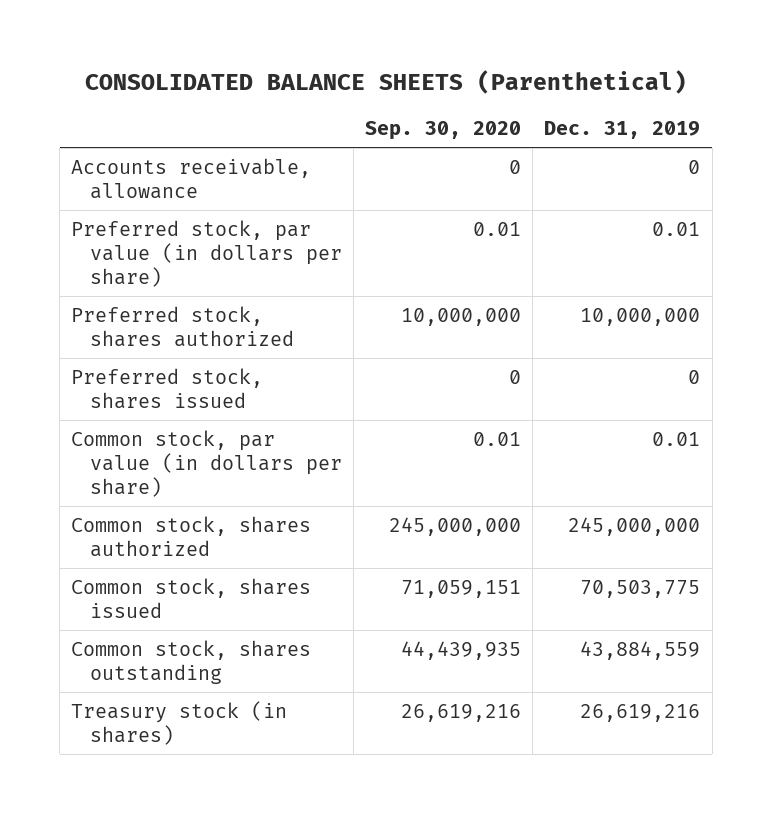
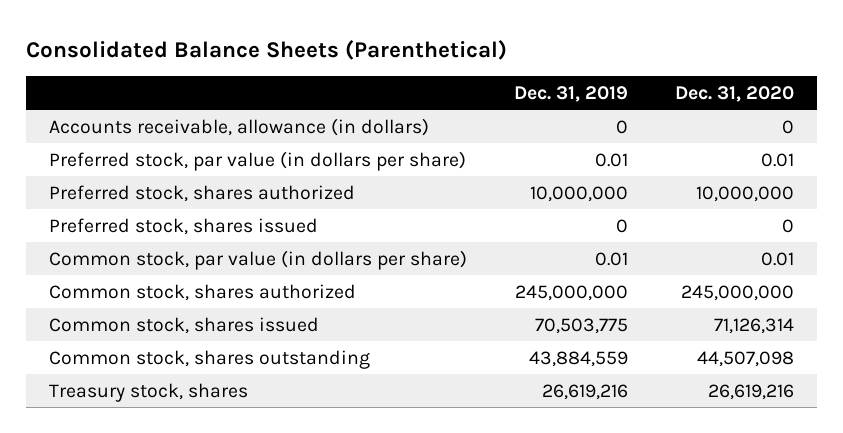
- CONSOLIDATED BALANCE SHEETS (Parenthetical)
+ Consolidated Balance Sheets (Parenthetical)
- | Sep. 30, 2020 | Dec. 31, 2019
+ | Dec. 31, 2019 | Dec. 31, 2020
- Accounts receivable, allowance | 0 | 0
+ Accounts receivable, allowance (in dollars) | 0 | 0
- Treasury stock (in shares) | 26,619,216 | 26,619,216
+ Treasury stock, shares | 26,619,216 | 26,619,216

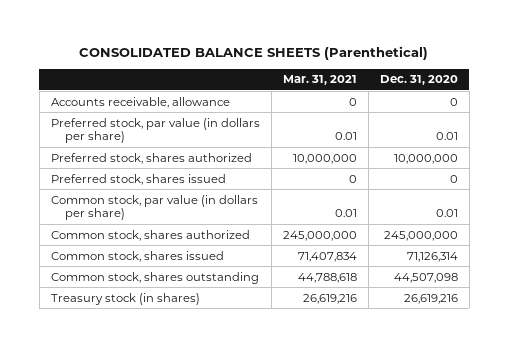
- Consolidated Balance Sheets (Parenthetical)
+ CONSOLIDATED BALANCE SHEETS (Parenthetical)
- | Dec. 31, 2019 | Dec. 31, 2020
+ | Mar. 31, 2021 | Dec. 31, 2020
- Accounts receivable, allowance (in dollars) | 0 | 0
+ Accounts receivable, allowance | 0 | 0
- Treasury stock, shares | 26,619,216 | 26,619,216
+ Treasury stock (in shares) | 26,619,216 | 26,619,216

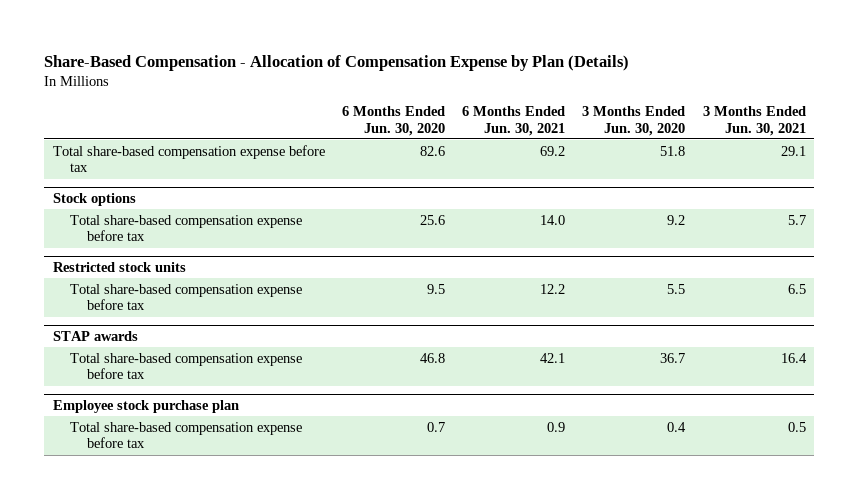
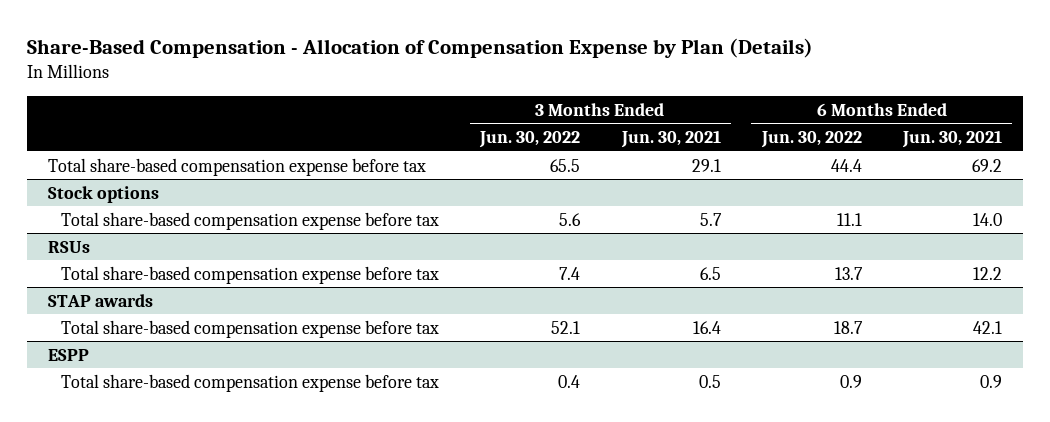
- | 6 Months Ended Jun. 30, 2020 | 6 Months Ended Jun. 30, 2021 | 3 Months Ended Jun. 30, 2020 | 3 Months Ended Jun. 30, 2021
+ | 3 Months Ended Jun. 30, 2022 | 3 Months Ended Jun. 30, 2021 | 6 Months Ended Jun. 30, 2022 | 6 Months Ended Jun. 30, 2021
- Restricted stock units
+ RSUs
- Employee stock purchase plan
+ ESPP

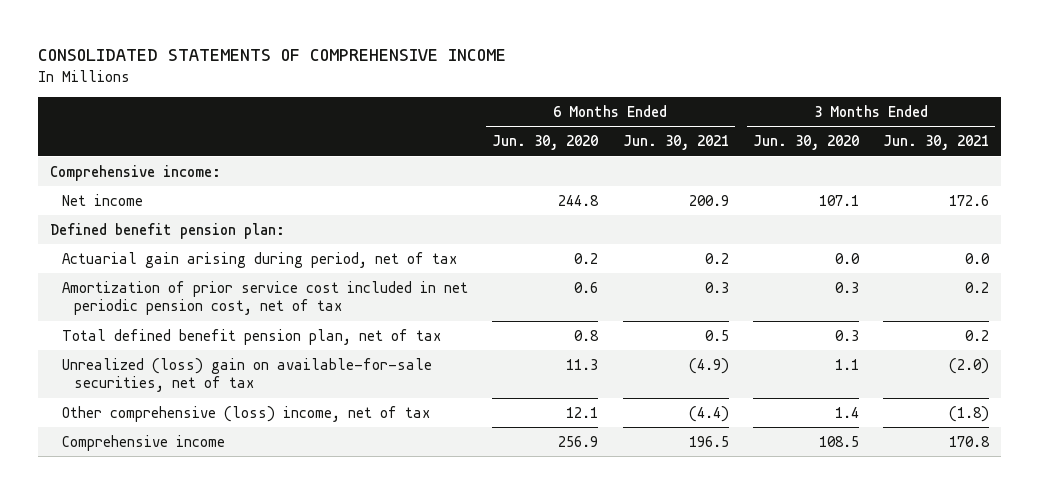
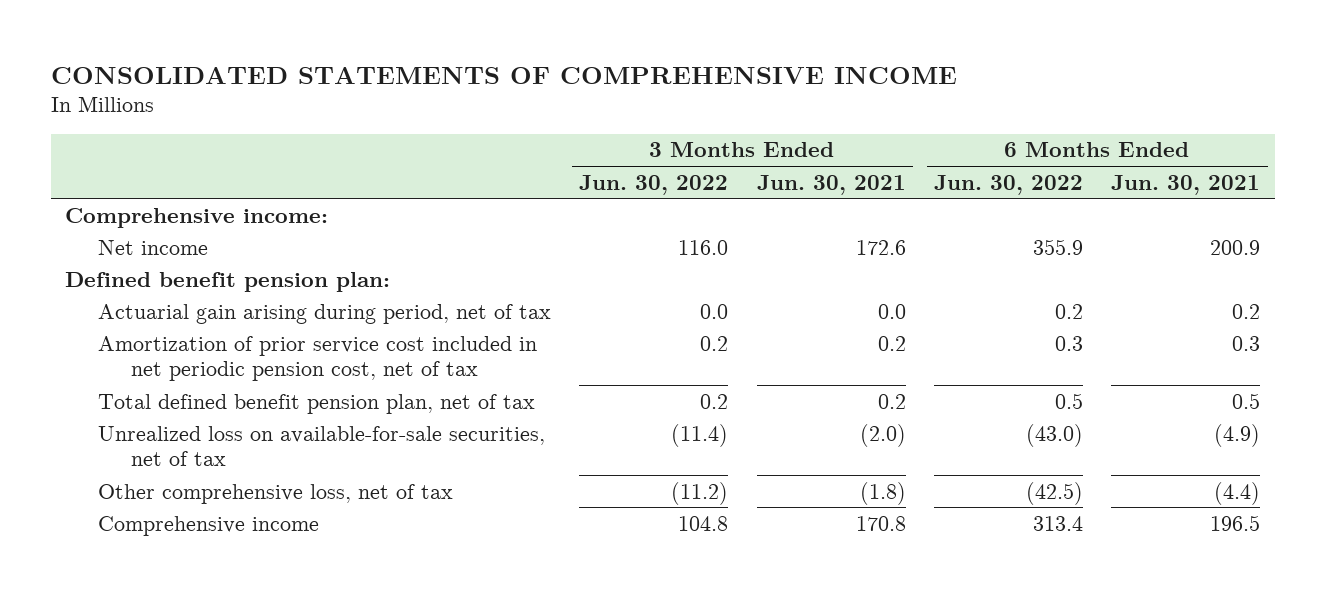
- | 6 Months Ended Jun. 30, 2020 | 6 Months Ended Jun. 30, 2021 | 3 Months Ended Jun. 30, 2020 | 3 Months Ended Jun. 30, 2021
+ | 3 Months Ended Jun. 30, 2022 | 3 Months Ended Jun. 30, 2021 | 6 Months Ended Jun. 30, 2022 | 6 Months Ended Jun. 30, 2021
- Unrealized (loss) gain on available-for-sale securities, net of tax | 11.3 | (4.9) | 1.1 | (2.0)
- Other comprehensive (loss) income, net of tax | 12.1 | (4.4) | 1.4 | (1.8)
+ Unrealized loss on available-for-sale securities, net of tax | (11.4) | (2.0) | (43.0) | (4.9)
+ Other comprehensive loss, net of tax | (11.2) | (1.8) | (42.5) | (4.4)

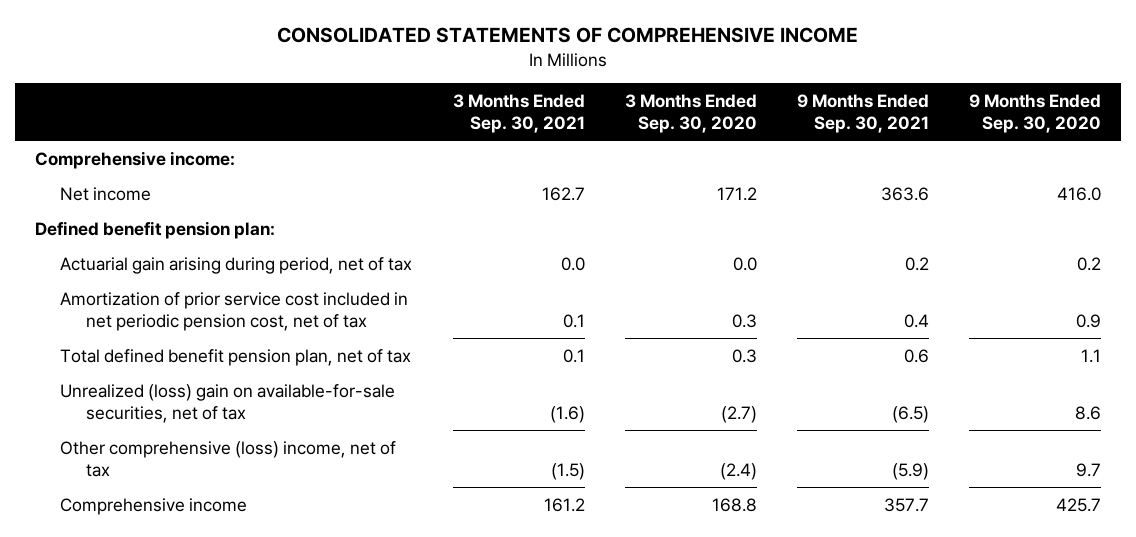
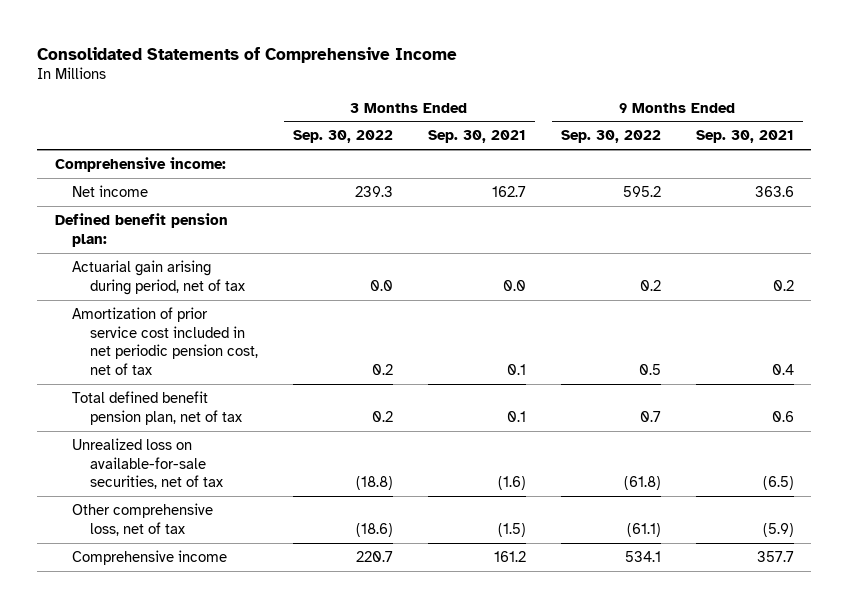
- CONSOLIDATED STATEMENTS OF COMPREHENSIVE INCOME
+ Consolidated Statements of Comprehensive Income
- | 3 Months Ended Sep. 30, 2021 | 3 Months Ended Sep. 30, 2020 | 9 Months Ended Sep. 30, 2021 | 9 Months Ended Sep. 30, 2020
+ | 3 Months Ended Sep. 30, 2022 | 3 Months Ended Sep. 30, 2021 | 9 Months Ended Sep. 30, 2022 | 9 Months Ended Sep. 30, 2021
- Unrealized (loss) gain on available-for-sale securities, net of tax | (1.6) | (2.7) | (6.5) | 8.6
- Other comprehensive (loss) income, net of tax | (1.5) | (2.4) | (5.9) | 9.7
+ Unrealized loss on available-for-sale securities, net of tax | (18.8) | (1.6) | (61.8) | (6.5)
+ Other comprehensive loss, net of tax | (18.6) | (1.5) | (61.1) | (5.9)

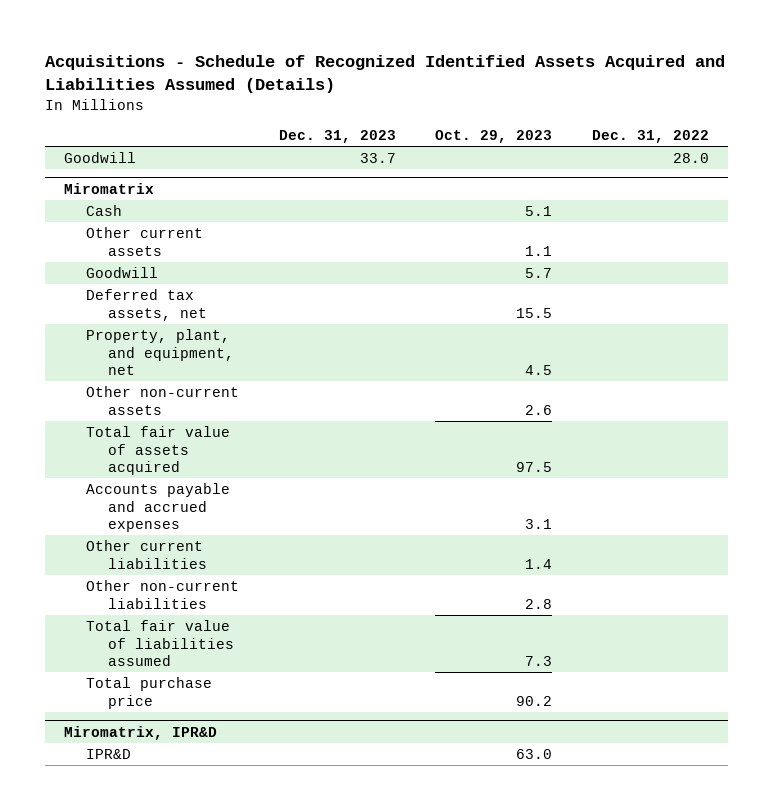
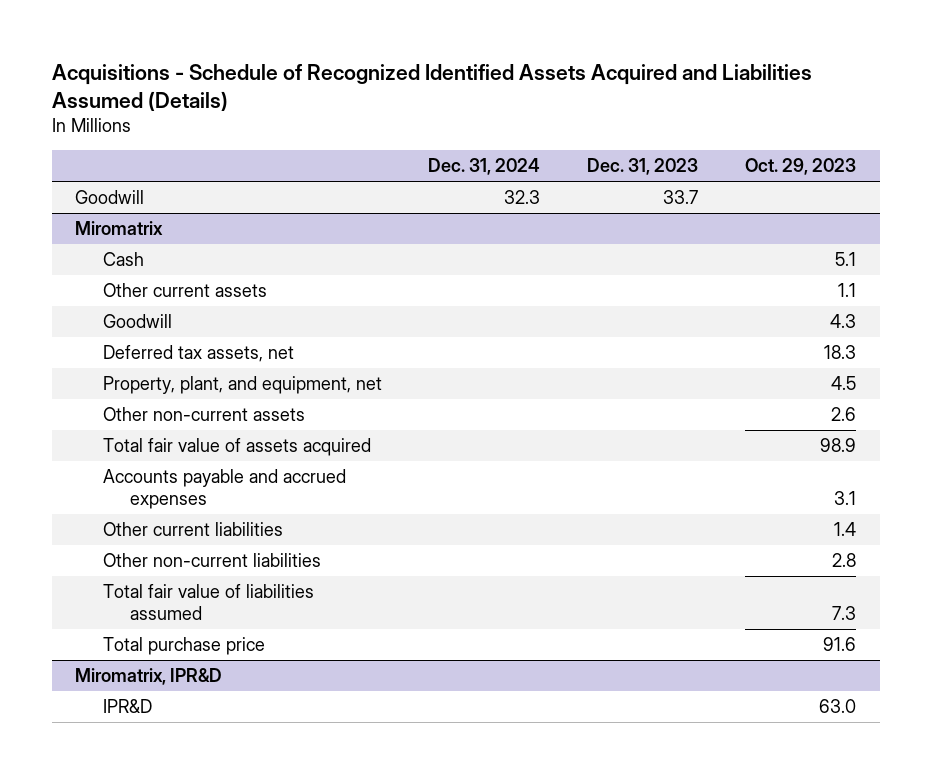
- | Dec. 31, 2023 | Oct. 29, 2023 | Dec. 31, 2022
+ | Dec. 31, 2024 | Dec. 31, 2023 | Oct. 29, 2023
@ Miromatrix
- Goodwill | | 5.7 |
- Deferred tax assets, net | | 15.5 |
+ Goodwill | | | 4.3
+ Deferred tax assets, net | | | 18.3
- Total fair value of assets acquired | | 97.5 |
+ Total fair value of assets acquired | | | 98.9
- Total purchase price | | 90.2 |
+ Total purchase price | | | 91.6

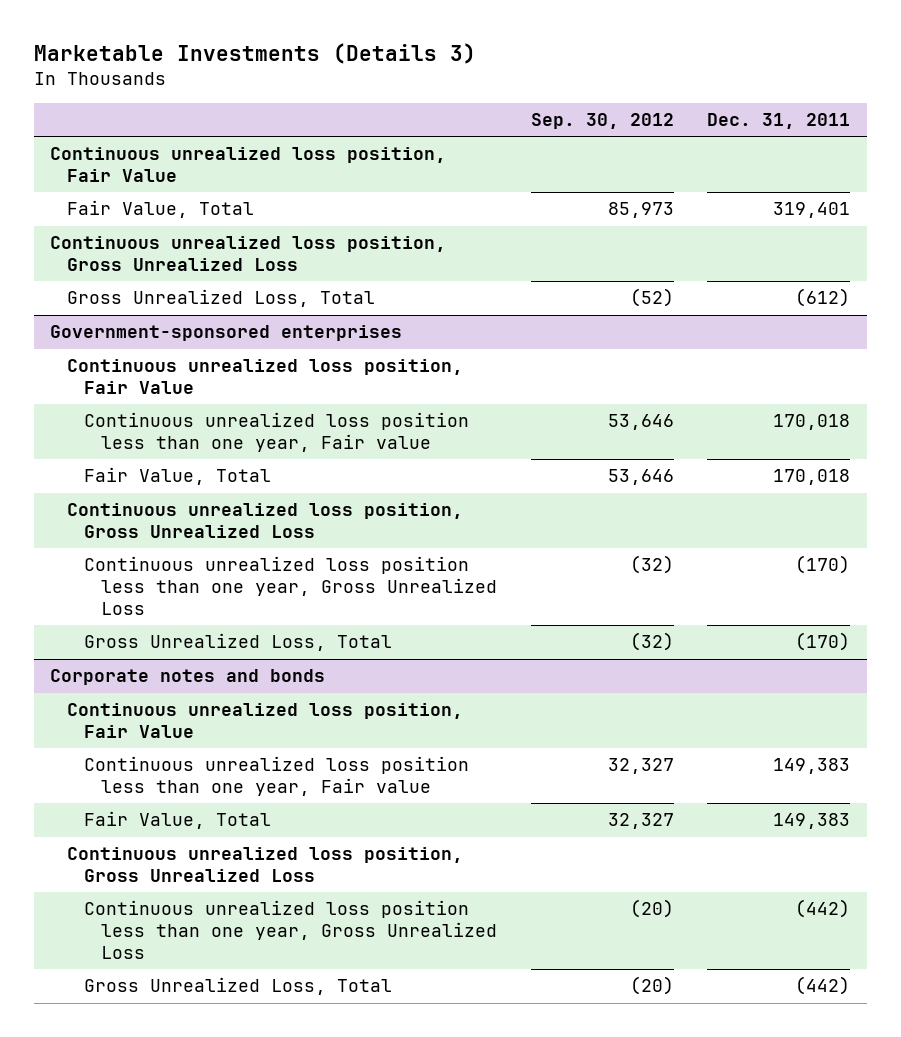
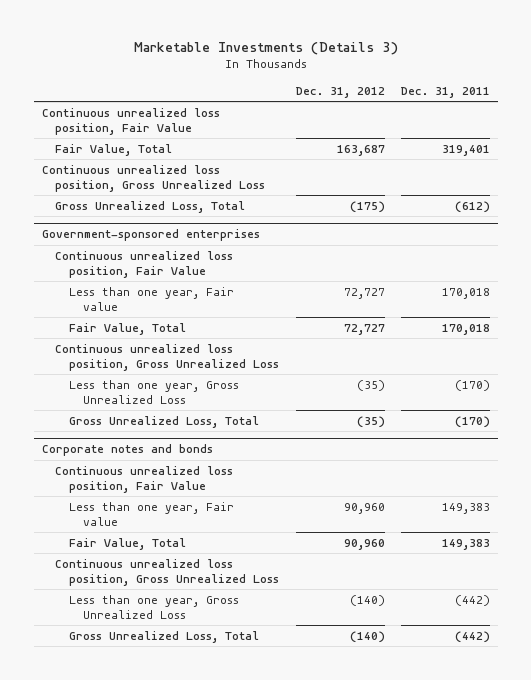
- | Sep. 30, 2012 | Dec. 31, 2011
+ | Dec. 31, 2012 | Dec. 31, 2011
@ Government-sponsored enterprises
- Continuous unrealized loss position less than one year, Fair value | 53,646 | 170,018
+ Less than one year, Fair value | 72,727 | 170,018
- Continuous unrealized loss position less than one year, Gross Unrealized Loss | (32) | (170)
+ Less than one year, Gross Unrealized Loss | (35) | (170)
@ Corporate notes and bonds
- Continuous unrealized loss position less than one year, Fair value | 32,327 | 149,383
+ Less than one year, Fair value | 90,960 | 149,383
- Continuous unrealized loss position less than one year, Gross Unrealized Loss | (20) | (442)
+ Less than one year, Gross Unrealized Loss | (140) | (442)

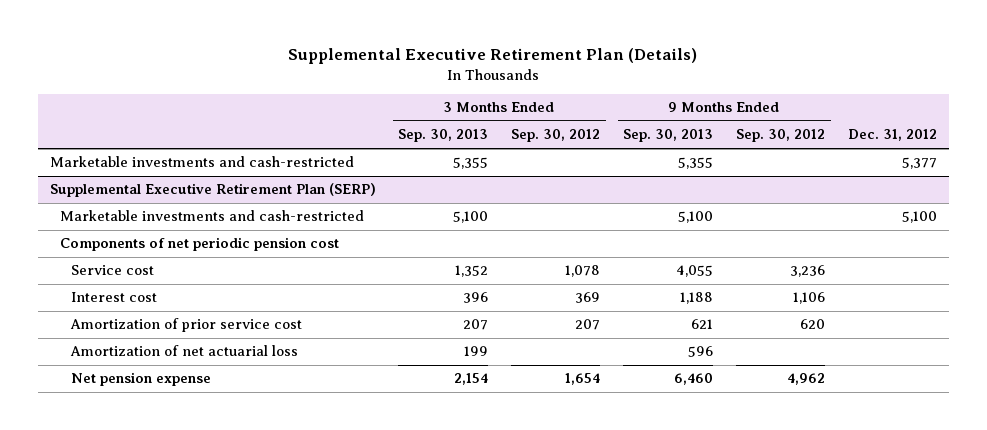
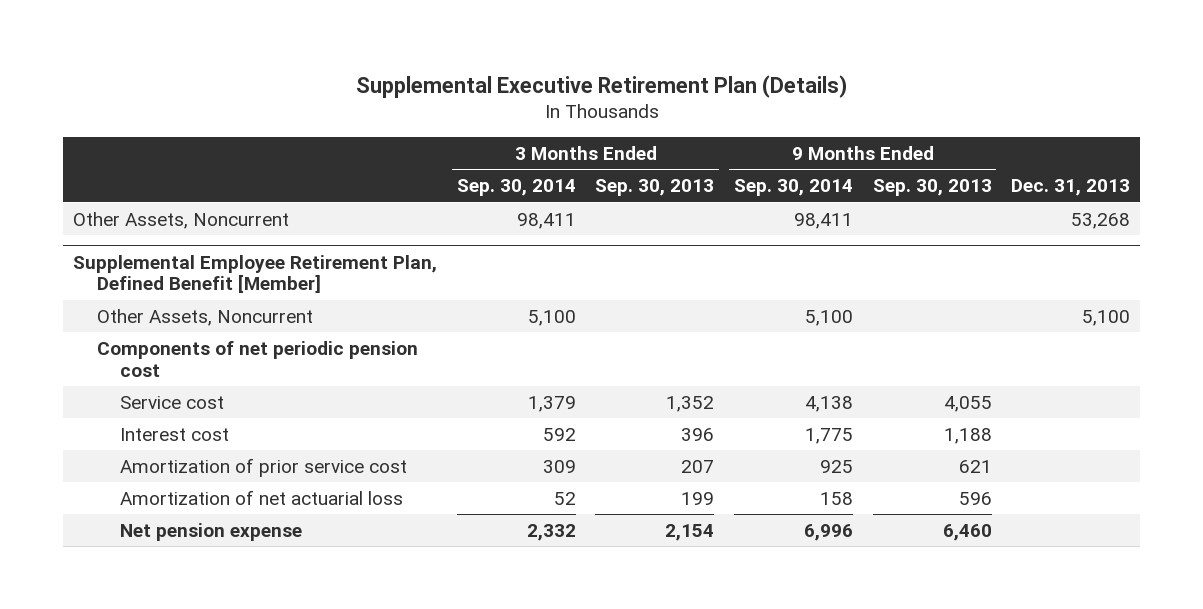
- | 3 Months Ended Sep. 30, 2013 | 3 Months Ended Sep. 30, 2012 | 9 Months Ended Sep. 30, 2013 | 9 Months Ended Sep. 30, 2012 | Dec. 31, 2012
+ | 3 Months Ended Sep. 30, 2014 | 3 Months Ended Sep. 30, 2013 | 9 Months Ended Sep. 30, 2014 | 9 Months Ended Sep. 30, 2013 | Dec. 31, 2013
- Marketable investments and cash-restricted | 5,355 | | 5,355 | | 5,377
- Supplemental Executive Retirement Plan (SERP)
- Marketable investments and cash-restricted | 5,100 | | 5,100 | | 5,100
+ Other Assets, Noncurrent | 98,411 | | 98,411 | | 53,268
+ Supplemental Employee Retirement Plan, Defined Benefit [Member]
+ Other Assets, Noncurrent | 5,100 | | 5,100 | | 5,100

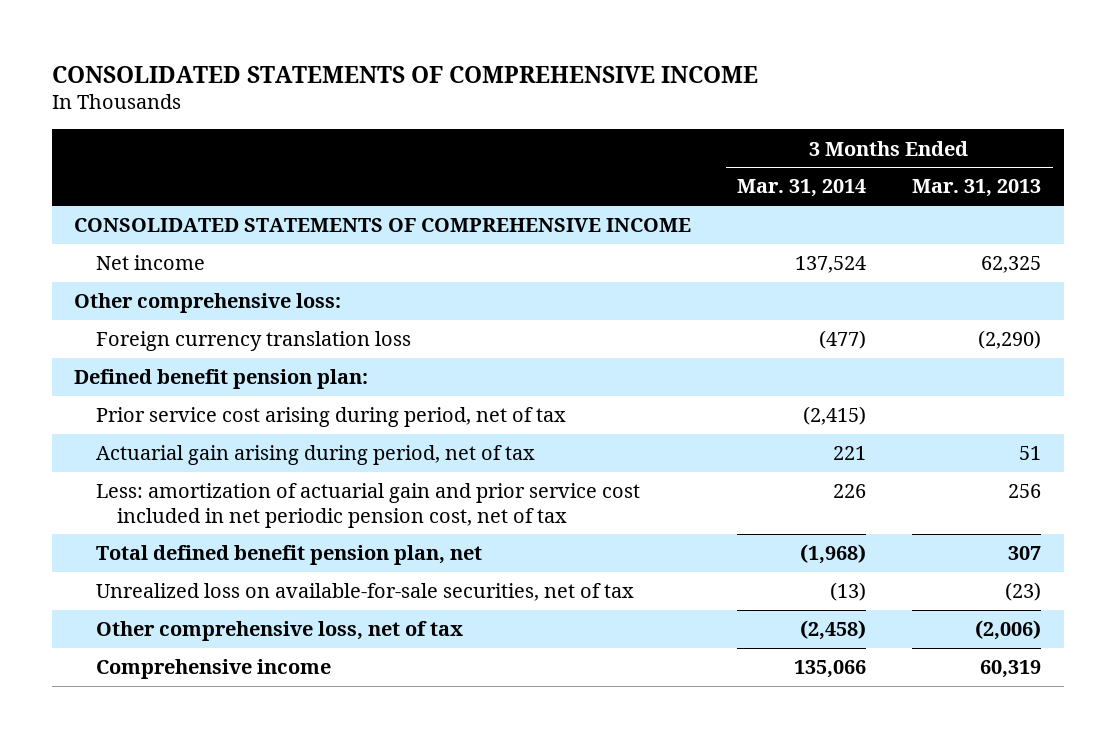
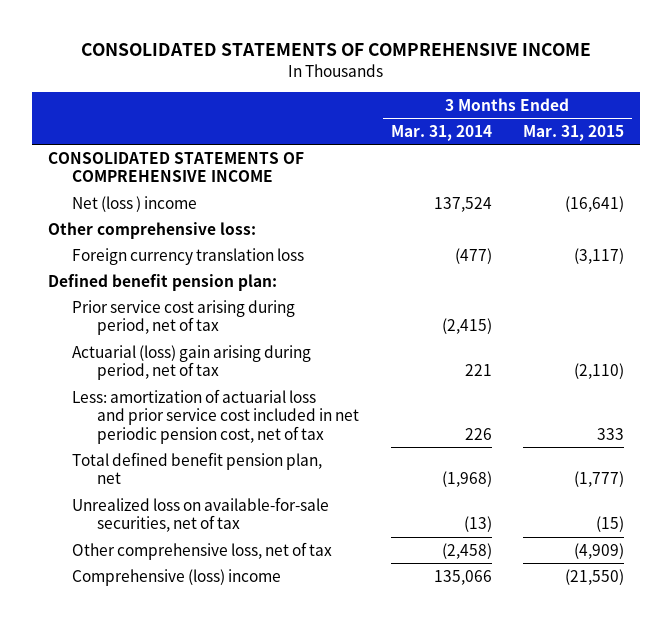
- | 3 Months Ended Mar. 31, 2014 | 3 Months Ended Mar. 31, 2013
+ | 3 Months Ended Mar. 31, 2014 | 3 Months Ended Mar. 31, 2015
- Net income | 137,524 | 62,325
+ Net (loss ) income | 137,524 | (16,641)
- Actuarial gain arising during period, net of tax | 221 | 51
- Less: amortization of actuarial gain and prior service cost included in net periodic pension cost, net of tax | 226 | 256
+ Actuarial (loss) gain arising during period, net of tax | 221 | (2,110)
+ Less: amortization of actuarial loss and prior service cost included in net periodic pension cost, net of tax | 226 | 333
- Comprehensive income | 135,066 | 60,319
+ Comprehensive (loss) income | 135,066 | (21,550)

